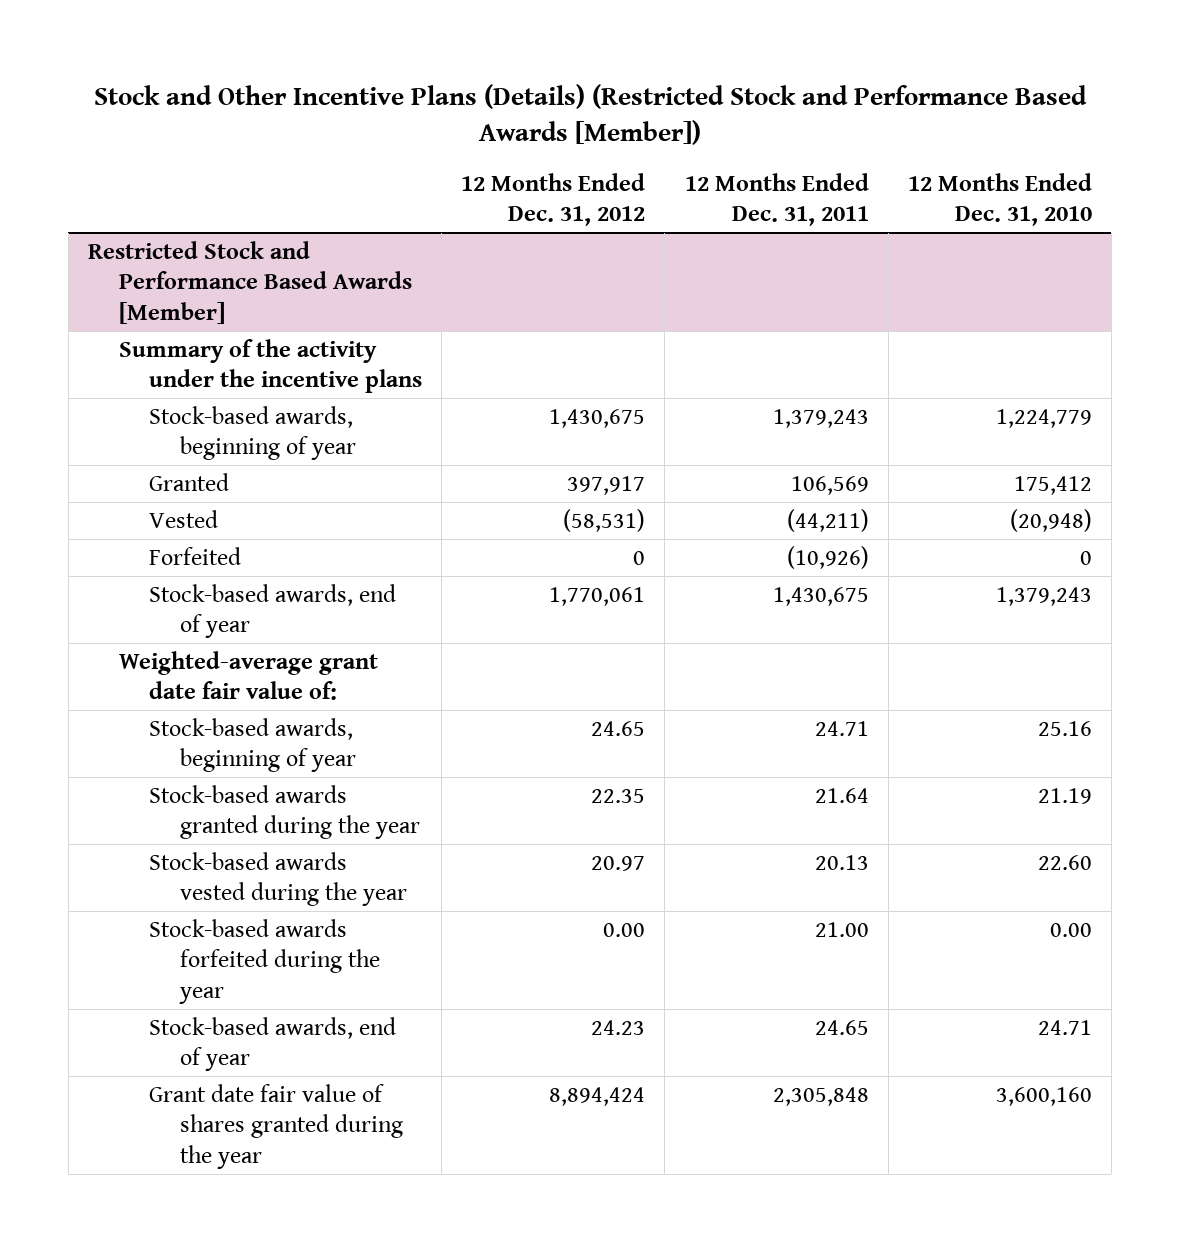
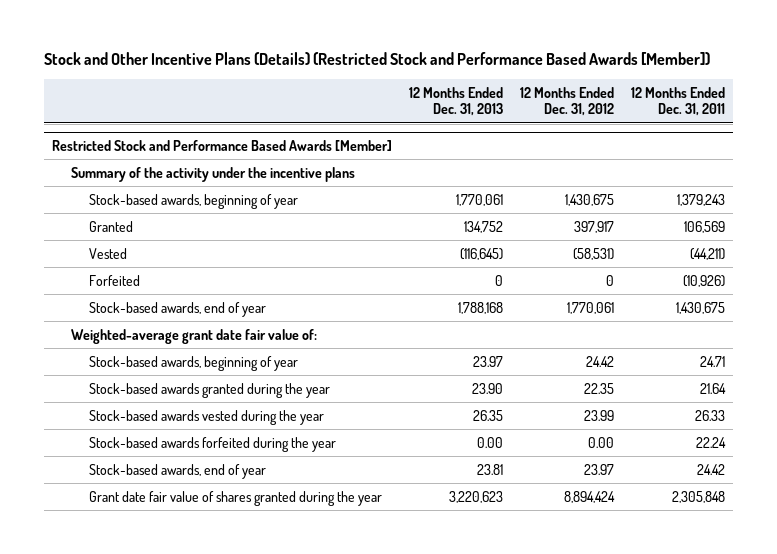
- | 12 Months Ended Dec. 31, 2012 | 12 Months Ended Dec. 31, 2011 | 12 Months Ended Dec. 31, 2010
+ | 12 Months Ended Dec. 31, 2013 | 12 Months Ended Dec. 31, 2012 | 12 Months Ended Dec. 31, 2011
@ Restricted Stock and Performance Based Awards [Member]
- Stock-based awards, beginning of year | 24.65 | 24.71 | 25.16
+ Stock-based awards, beginning of year | 23.97 | 24.42 | 24.71
- Stock-based awards vested during the year | 20.97 | 20.13 | 22.60
- Stock-based awards forfeited during the year | 0.00 | 21.00 | 0.00
- Stock-based awards, end of year | 24.23 | 24.65 | 24.71
+ Stock-based awards vested during the year | 26.35 | 23.99 | 26.33
+ Stock-based awards forfeited during the year | 0.00 | 0.00 | 22.24
+ Stock-based awards, end of year | 23.81 | 23.97 | 24.42

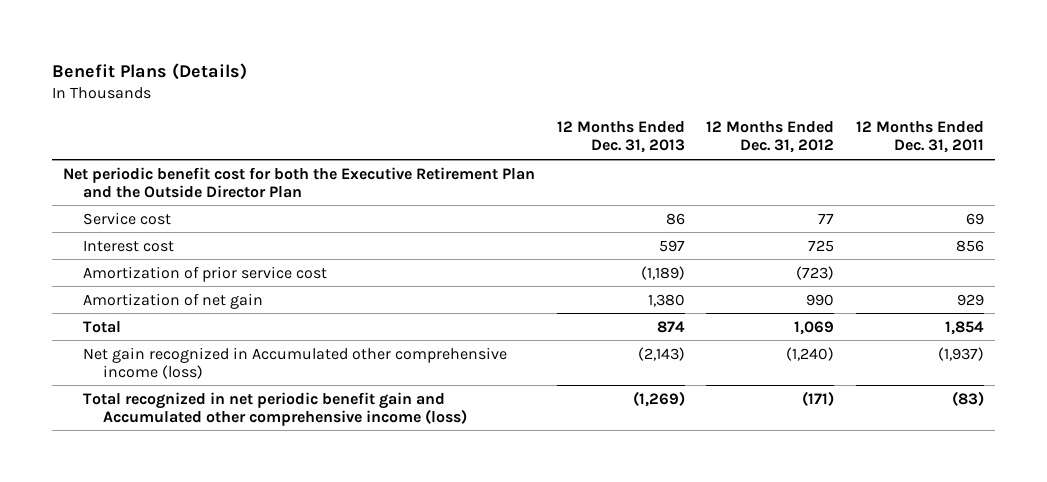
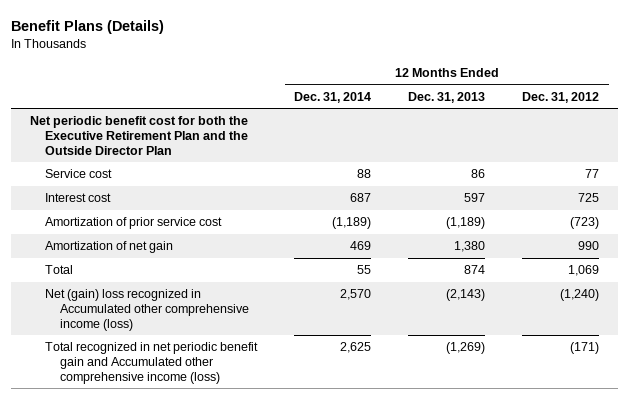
- | 12 Months Ended Dec. 31, 2013 | 12 Months Ended Dec. 31, 2012 | 12 Months Ended Dec. 31, 2011
+ | 12 Months Ended Dec. 31, 2014 | 12 Months Ended Dec. 31, 2013 | 12 Months Ended Dec. 31, 2012
- Net gain recognized in Accumulated other comprehensive income (loss) | (2,143) | (1,240) | (1,937)
+ Net (gain) loss recognized in Accumulated other comprehensive income (loss) | 2,570 | (2,143) | (1,240)

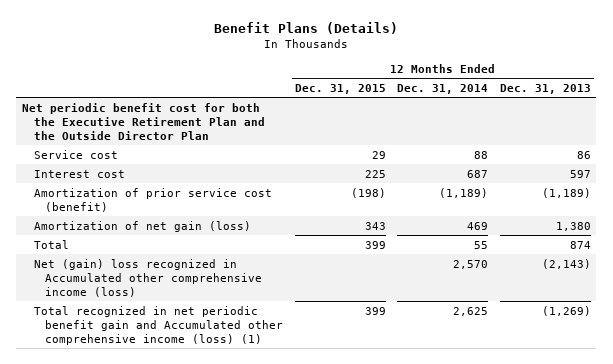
- | 12 Months Ended Dec. 31, 2014 | 12 Months Ended Dec. 31, 2013 | 12 Months Ended Dec. 31, 2012
+ | 12 Months Ended Dec. 31, 2015 | 12 Months Ended Dec. 31, 2014 | 12 Months Ended Dec. 31, 2013
- Amortization of prior service cost | (1,189) | (1,189) | (723)
- Amortization of net gain | 469 | 1,380 | 990
+ Amortization of prior service cost (benefit) | (198) | (1,189) | (1,189)
+ Amortization of net gain (loss) | 343 | 469 | 1,380
- Total recognized in net periodic benefit gain and Accumulated other comprehensive income (loss) | 2,625 | (1,269) | (171)
+ Total recognized in net periodic benefit gain and Accumulated other comprehensive income (loss) (1) | 399 | 2,625 | (1,269)

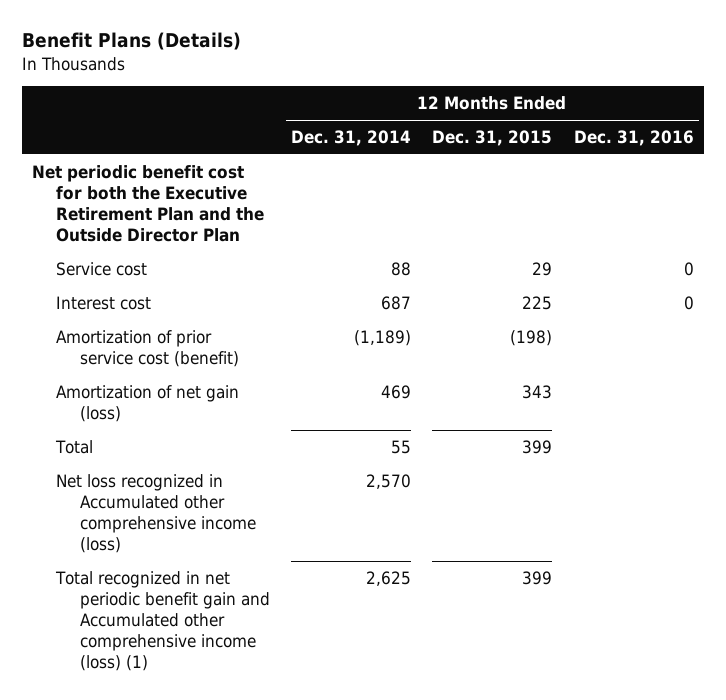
- | 12 Months Ended Dec. 31, 2015 | 12 Months Ended Dec. 31, 2014 | 12 Months Ended Dec. 31, 2013
+ | 12 Months Ended Dec. 31, 2014 | 12 Months Ended Dec. 31, 2015 | 12 Months Ended Dec. 31, 2016
- Net (gain) loss recognized in Accumulated other comprehensive income (loss) | | 2,570 | (2,143)
+ Net loss recognized in Accumulated other comprehensive income (loss) | 2,570 | |

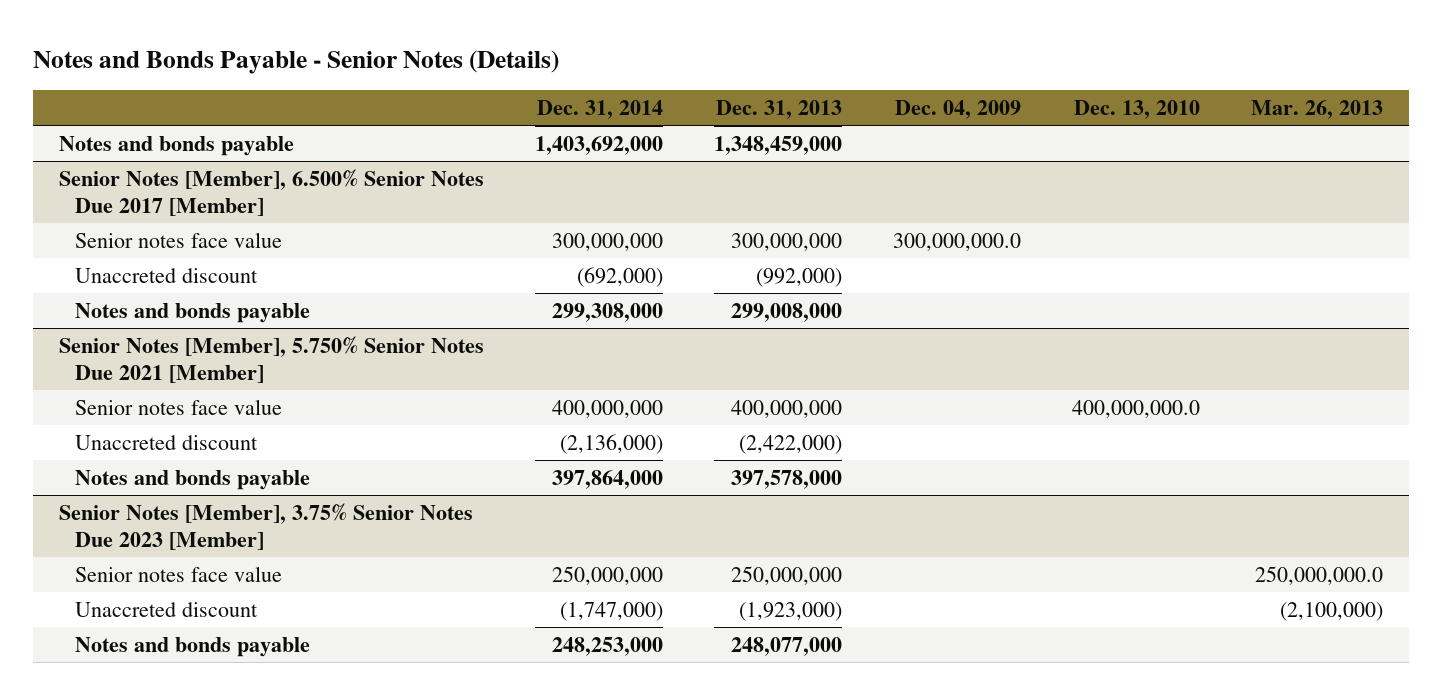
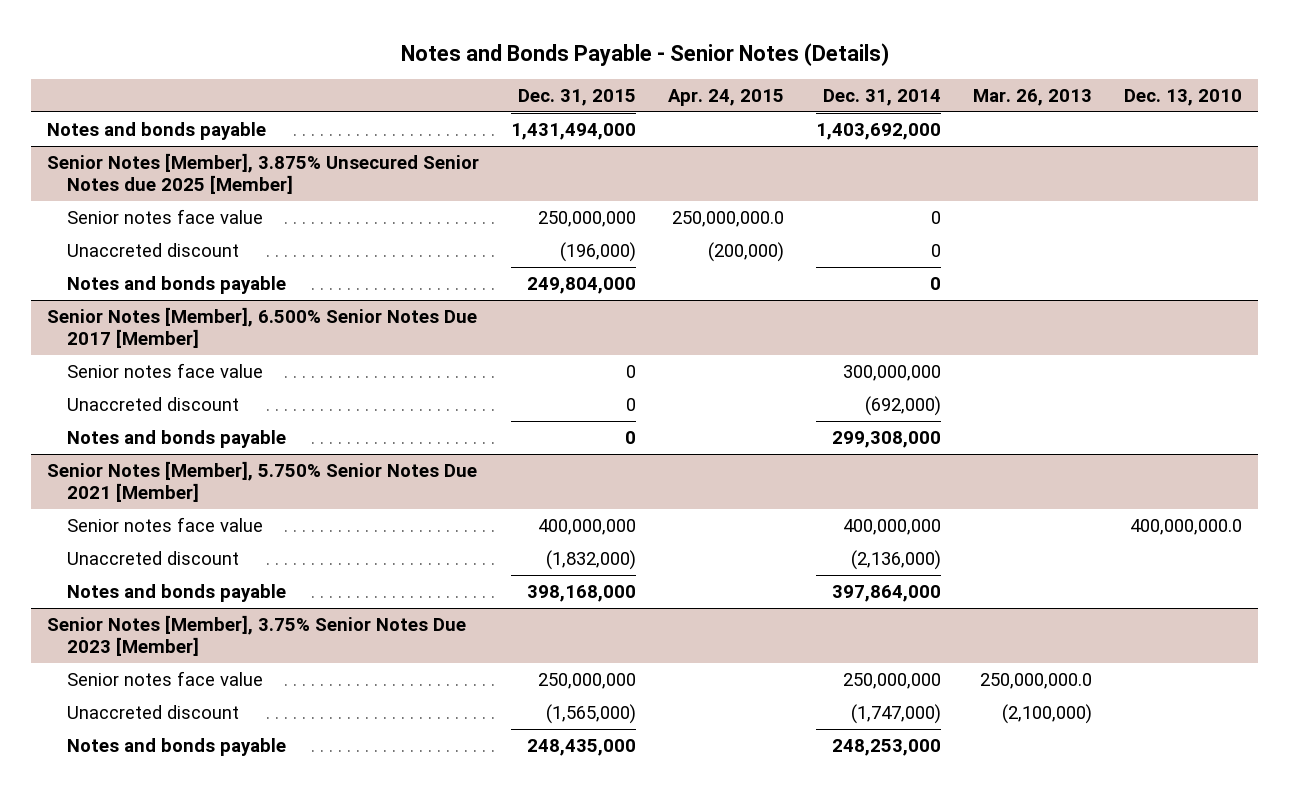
- | Dec. 31, 2014 | Dec. 31, 2013 | Dec. 04, 2009 | Dec. 13, 2010 | Mar. 26, 2013
+ | Dec. 31, 2015 | Apr. 24, 2015 | Dec. 31, 2014 | Mar. 26, 2013 | Dec. 13, 2010
+ Senior Notes [Member], 3.875% Unsecured Senior Notes due 2025 [Member]
+ Senior notes face value | 250,000,000 | 250,000,000.0 | 0 | |
+ Unaccreted discount | (196,000) | (200,000) | 0 | |
+ Notes and bonds payable | 249,804,000 | | 0 | |

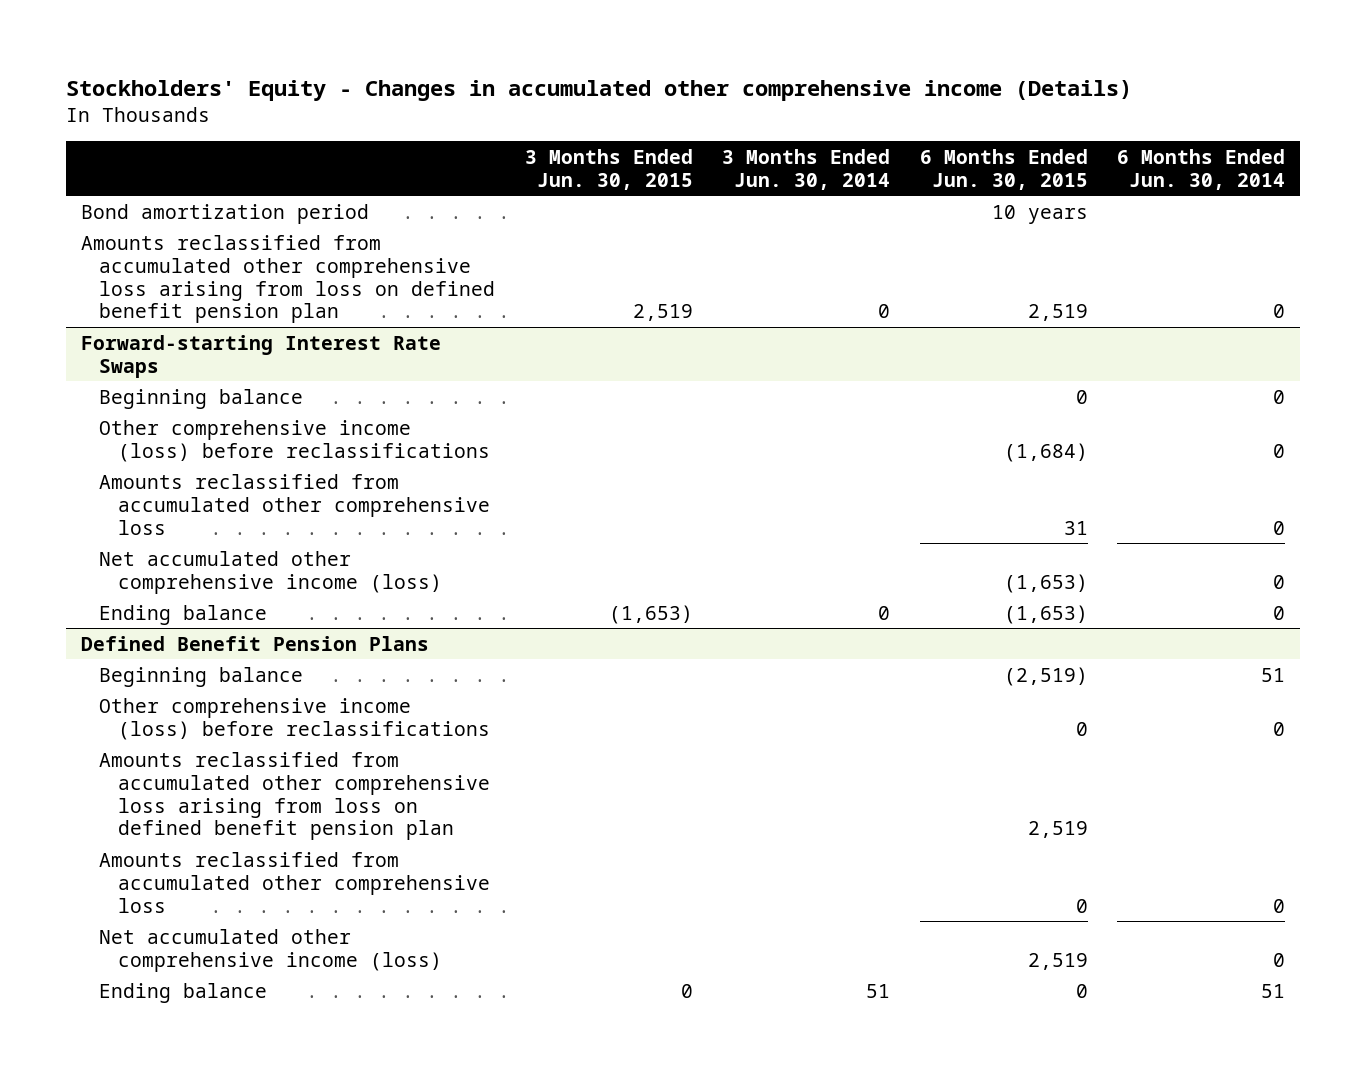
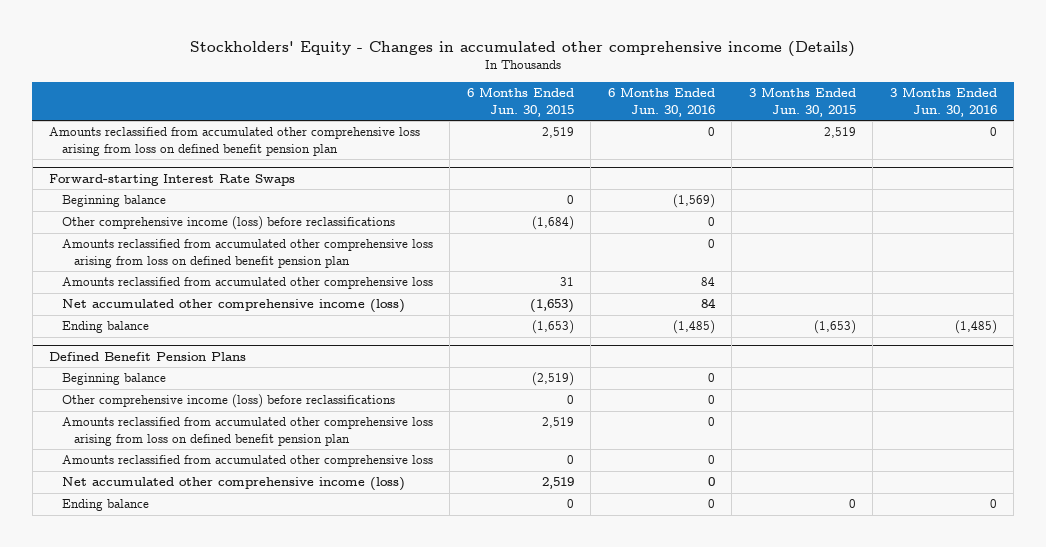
- | 3 Months Ended Jun. 30, 2015 | 3 Months Ended Jun. 30, 2014 | 6 Months Ended Jun. 30, 2015 | 6 Months Ended Jun. 30, 2014
+ | 6 Months Ended Jun. 30, 2015 | 6 Months Ended Jun. 30, 2016 | 3 Months Ended Jun. 30, 2015 | 3 Months Ended Jun. 30, 2016
- Bond amortization period | | | 10 years |
@ Forward-starting Interest Rate Swaps
+ Amounts reclassified from accumulated other comprehensive loss arising from loss on defined benefit pension plan | | 0 | |

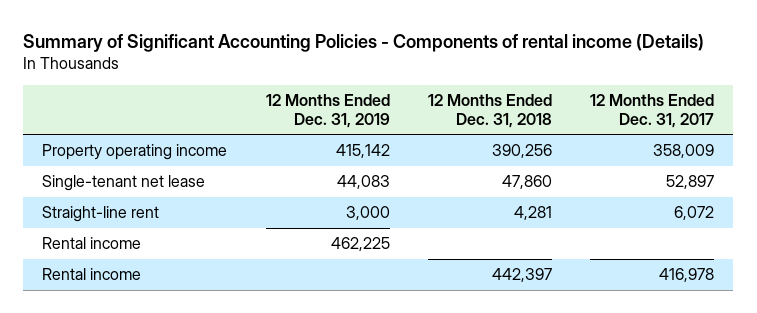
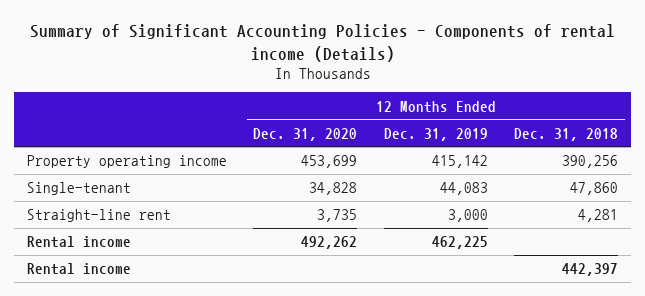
- | 12 Months Ended Dec. 31, 2019 | 12 Months Ended Dec. 31, 2018 | 12 Months Ended Dec. 31, 2017
+ | 12 Months Ended Dec. 31, 2020 | 12 Months Ended Dec. 31, 2019 | 12 Months Ended Dec. 31, 2018
- Single-tenant net lease | 44,083 | 47,860 | 52,897
+ Single-tenant | 34,828 | 44,083 | 47,860

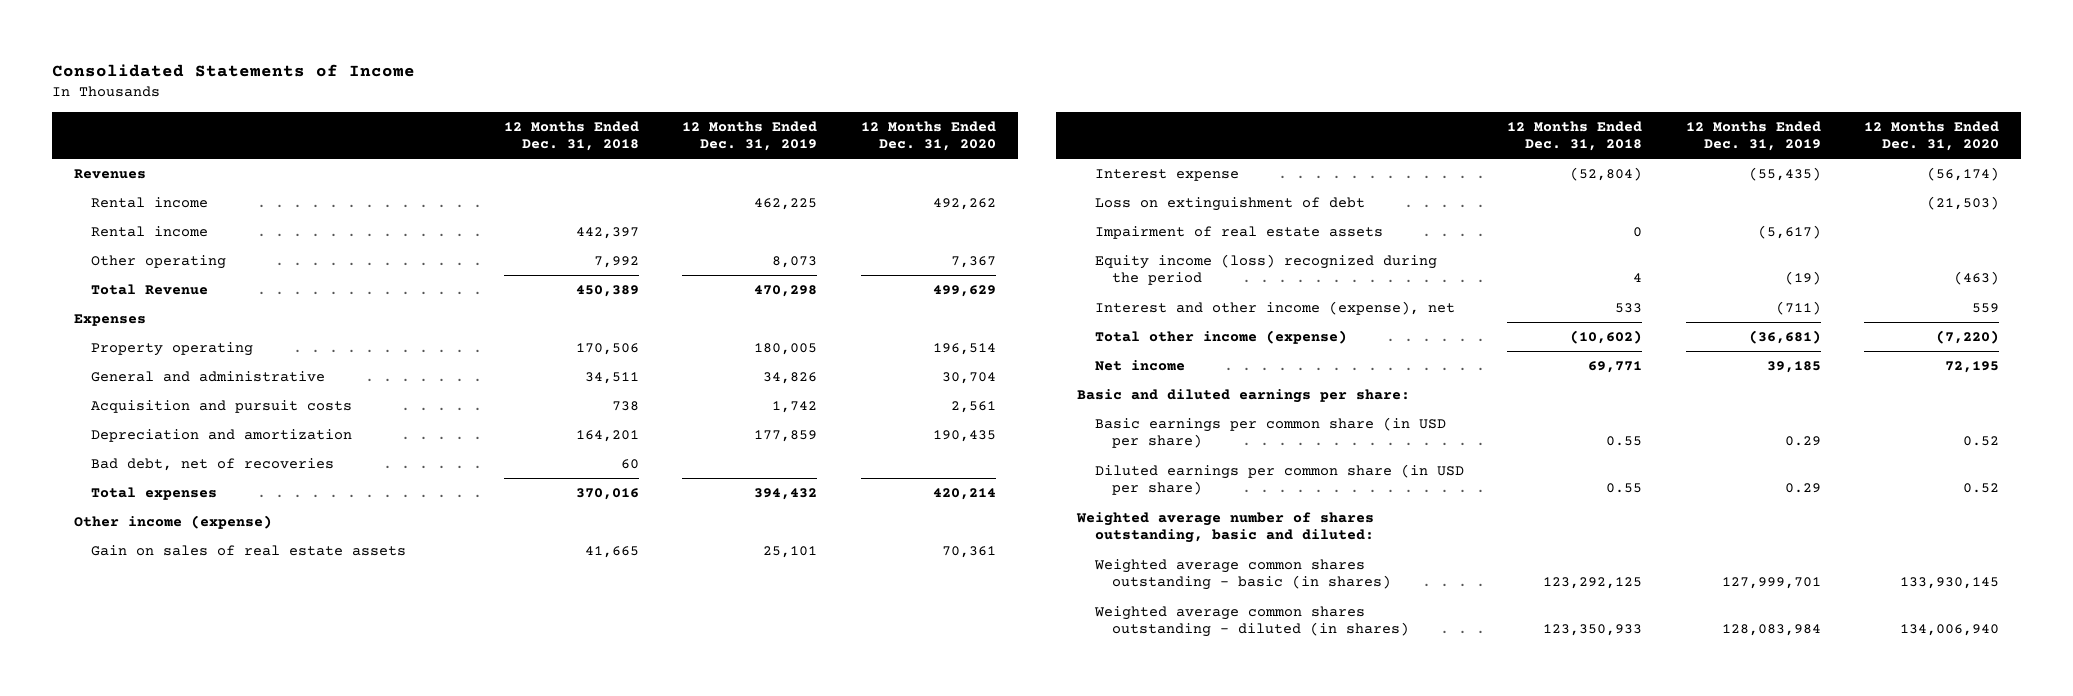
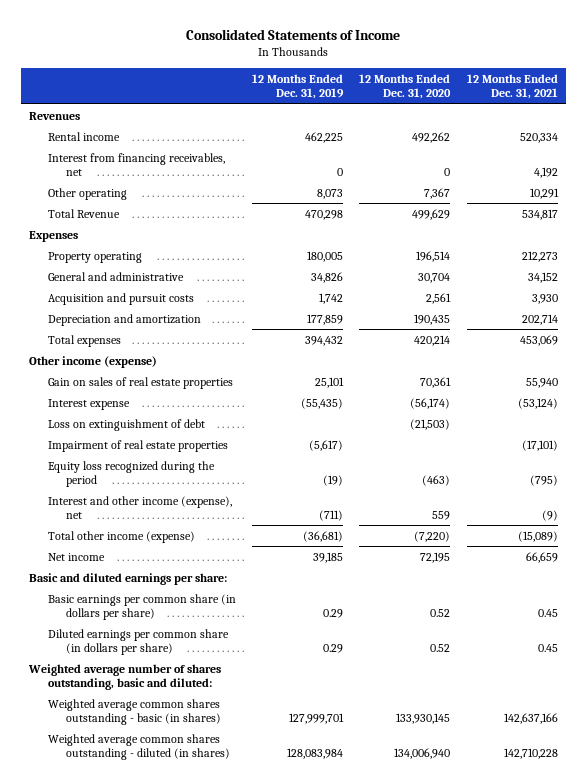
- | 12 Months Ended Dec. 31, 2018 | 12 Months Ended Dec. 31, 2019 | 12 Months Ended Dec. 31, 2020
+ | 12 Months Ended Dec. 31, 2019 | 12 Months Ended Dec. 31, 2020 | 12 Months Ended Dec. 31, 2021
- Rental income | 442,397 | |
+ Interest from financing receivables, net | 0 | 0 | 4,192
- Bad debt, net of recoveries | 60 | |
- Gain on sales of real estate assets | 41,665 | 25,101 | 70,361
+ Gain on sales of real estate properties | 25,101 | 70,361 | 55,940
- Impairment of real estate assets | 0 | (5,617) |
- Equity income (loss) recognized during the period | 4 | (19) | (463)
+ Impairment of real estate properties | (5,617) | | (17,101)
+ Equity loss recognized during the period | (19) | (463) | (795)
- Basic earnings per common share (in USD per share) | 0.55 | 0.29 | 0.52
- Diluted earnings per common share (in USD per share) | 0.55 | 0.29 | 0.52
+ Basic earnings per common share (in dollars per share) | 0.29 | 0.52 | 0.45
+ Diluted earnings per common share (in dollars per share) | 0.29 | 0.52 | 0.45

